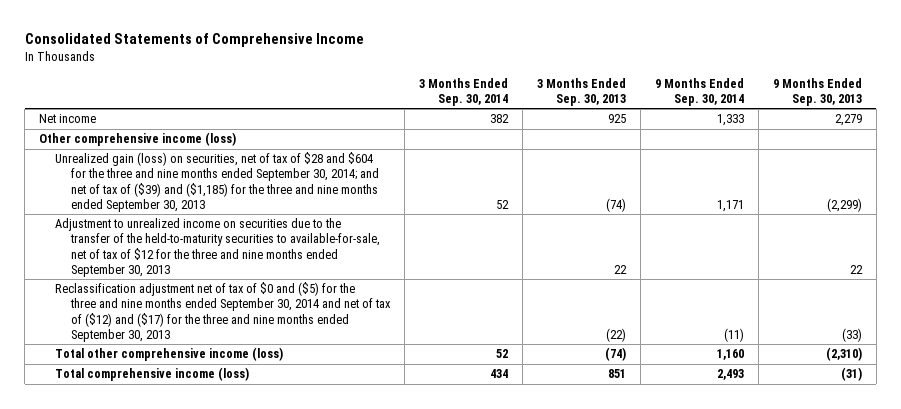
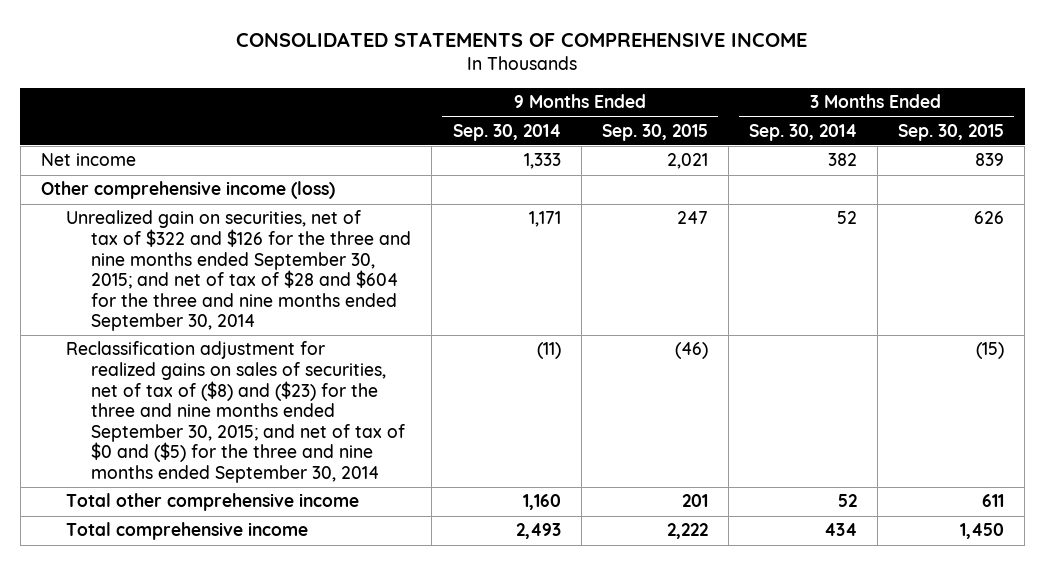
- Consolidated Statements of Comprehensive Income
+ CONSOLIDATED STATEMENTS OF COMPREHENSIVE INCOME
- | 3 Months Ended Sep. 30, 2014 | 3 Months Ended Sep. 30, 2013 | 9 Months Ended Sep. 30, 2014 | 9 Months Ended Sep. 30, 2013
+ | 9 Months Ended Sep. 30, 2014 | 9 Months Ended Sep. 30, 2015 | 3 Months Ended Sep. 30, 2014 | 3 Months Ended Sep. 30, 2015
- Unrealized gain (loss) on securities, net of tax of $28 and $604 for the three and nine months ended September 30, 2014; and net of tax of ($39) and ($1,185) for the three and nine months ended September 30, 2013 | 52 | (74) | 1,171 | (2,299)
- Adjustment to unrealized income on securities due to the transfer of the held-to-maturity securities to available-for-sale, net of tax of $12 for the three and nine months ended September 30, 2013 | | 22 | | 22
- Reclassification adjustment net of tax of $0 and ($5) for the three and nine months ended September 30, 2014 and net of tax of ($12) and ($17) for the three and nine months ended September 30, 2013 | | (22) | (11) | (33)
- Total other comprehensive income (loss) | 52 | (74) | 1,160 | (2,310)
- Total comprehensive income (loss) | 434 | 851 | 2,493 | (31)
+ Unrealized gain on securities, net of tax of $322 and $126 for the three and nine months ended September 30, 2015; and net of tax of $28 and $604 for the three and nine months ended September 30, 2014 | 1,171 | 247 | 52 | 626
+ Reclassification adjustment for realized gains on sales of securities, net of tax of ($8) and ($23) for the three and nine months ended September 30, 2015; and net of tax of $0 and ($5) for the three and nine months ended September 30, 2014 | (11) | (46) | | (15)
+ Total other comprehensive income | 1,160 | 201 | 52 | 611
+ Total comprehensive income | 2,493 | 2,222 | 434 | 1,450

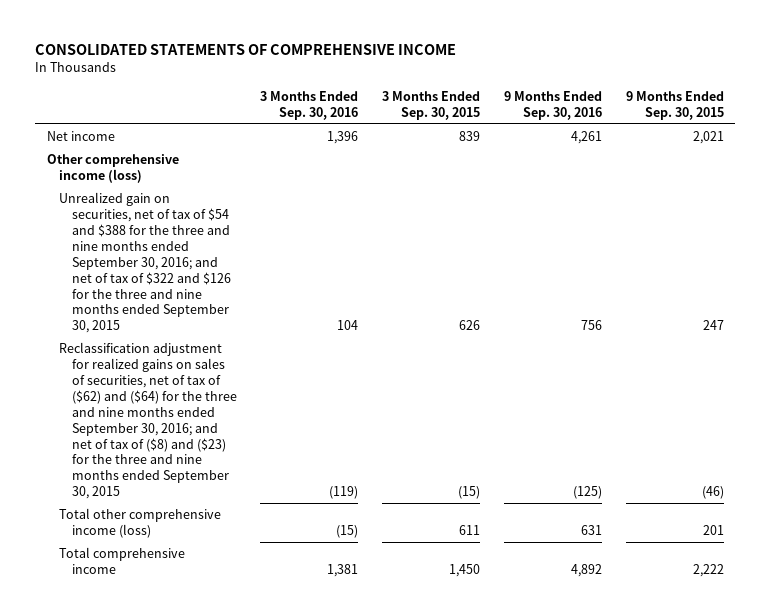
- | 9 Months Ended Sep. 30, 2014 | 9 Months Ended Sep. 30, 2015 | 3 Months Ended Sep. 30, 2014 | 3 Months Ended Sep. 30, 2015
+ | 3 Months Ended Sep. 30, 2016 | 3 Months Ended Sep. 30, 2015 | 9 Months Ended Sep. 30, 2016 | 9 Months Ended Sep. 30, 2015
- Unrealized gain on securities, net of tax of $322 and $126 for the three and nine months ended September 30, 2015; and net of tax of $28 and $604 for the three and nine months ended September 30, 2014 | 1,171 | 247 | 52 | 626
- Reclassification adjustment for realized gains on sales of securities, net of tax of ($8) and ($23) for the three and nine months ended September 30, 2015; and net of tax of $0 and ($5) for the three and nine months ended September 30, 2014 | (11) | (46) | | (15)
- Total other comprehensive income | 1,160 | 201 | 52 | 611
+ Unrealized gain on securities, net of tax of $54 and $388 for the three and nine months ended September 30, 2016; and net of tax of $322 and $126 for the three and nine months ended September 30, 2015 | 104 | 626 | 756 | 247
+ Reclassification adjustment for realized gains on sales of securities, net of tax of ($62) and ($64) for the three and nine months ended September 30, 2016; and net of tax of ($8) and ($23) for the three and nine months ended September 30, 2015 | (119) | (15) | (125) | (46)
+ Total other comprehensive income (loss) | (15) | 611 | 631 | 201

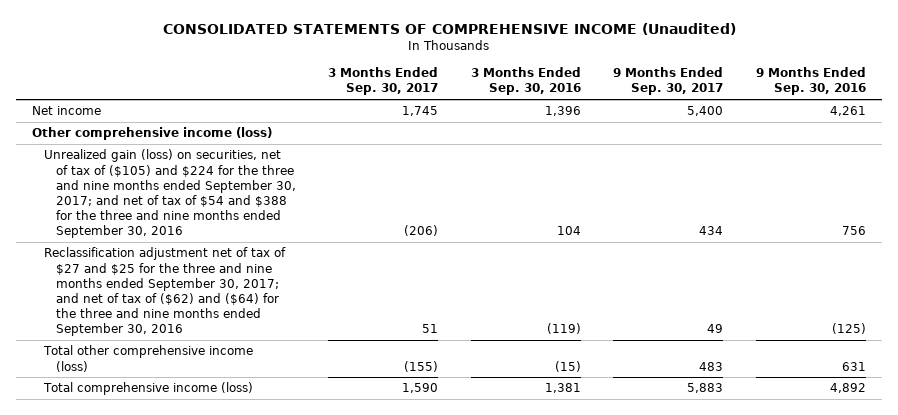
- CONSOLIDATED STATEMENTS OF COMPREHENSIVE INCOME
+ CONSOLIDATED STATEMENTS OF COMPREHENSIVE INCOME (Unaudited)
- | 3 Months Ended Sep. 30, 2016 | 3 Months Ended Sep. 30, 2015 | 9 Months Ended Sep. 30, 2016 | 9 Months Ended Sep. 30, 2015
+ | 3 Months Ended Sep. 30, 2017 | 3 Months Ended Sep. 30, 2016 | 9 Months Ended Sep. 30, 2017 | 9 Months Ended Sep. 30, 2016
- Unrealized gain on securities, net of tax of $54 and $388 for the three and nine months ended September 30, 2016; and net of tax of $322 and $126 for the three and nine months ended September 30, 2015 | 104 | 626 | 756 | 247
- Reclassification adjustment for realized gains on sales of securities, net of tax of ($62) and ($64) for the three and nine months ended September 30, 2016; and net of tax of ($8) and ($23) for the three and nine months ended September 30, 2015 | (119) | (15) | (125) | (46)
+ Unrealized gain (loss) on securities, net of tax of ($105) and $224 for the three and nine months ended September 30, 2017; and net of tax of $54 and $388 for the three and nine months ended September 30, 2016 | (206) | 104 | 434 | 756
+ Reclassification adjustment net of tax of $27 and $25 for the three and nine months ended September 30, 2017; and net of tax of ($62) and ($64) for the three and nine months ended September 30, 2016 | 51 | (119) | 49 | (125)
- Total comprehensive income | 1,381 | 1,450 | 4,892 | 2,222
+ Total comprehensive income (loss) | 1,590 | 1,381 | 5,883 | 4,892

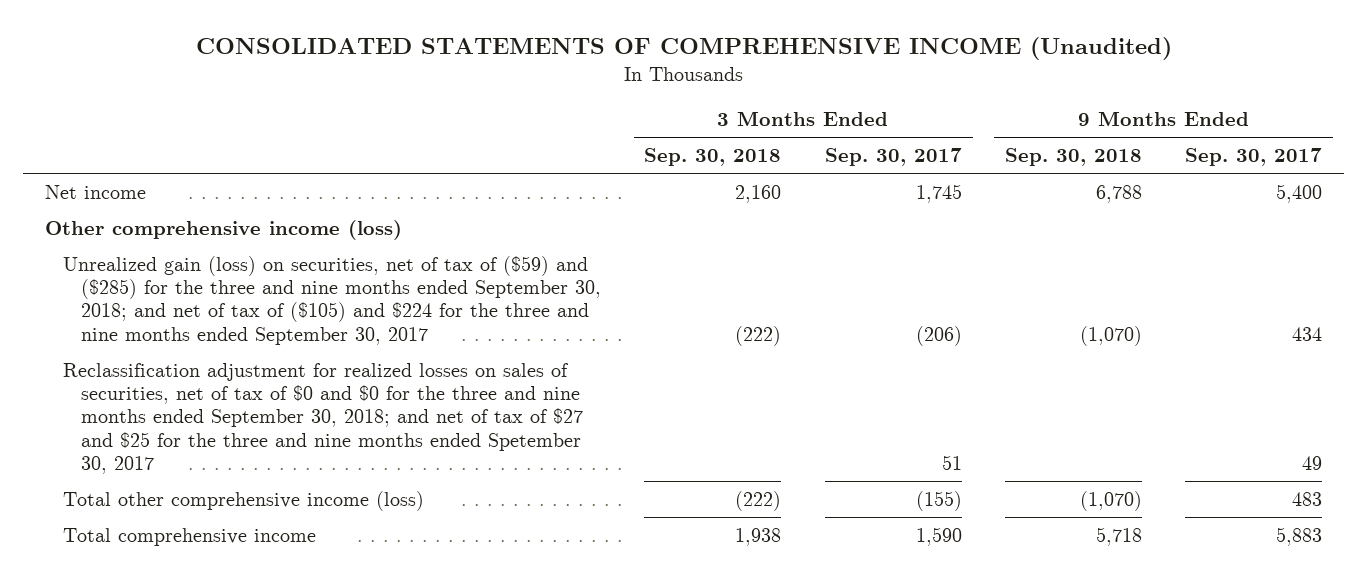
- | 3 Months Ended Sep. 30, 2017 | 3 Months Ended Sep. 30, 2016 | 9 Months Ended Sep. 30, 2017 | 9 Months Ended Sep. 30, 2016
+ | 3 Months Ended Sep. 30, 2018 | 3 Months Ended Sep. 30, 2017 | 9 Months Ended Sep. 30, 2018 | 9 Months Ended Sep. 30, 2017
- Unrealized gain (loss) on securities, net of tax of ($105) and $224 for the three and nine months ended September 30, 2017; and net of tax of $54 and $388 for the three and nine months ended September 30, 2016 | (206) | 104 | 434 | 756
- Reclassification adjustment net of tax of $27 and $25 for the three and nine months ended September 30, 2017; and net of tax of ($62) and ($64) for the three and nine months ended September 30, 2016 | 51 | (119) | 49 | (125)
+ Unrealized gain (loss) on securities, net of tax of ($59) and ($285) for the three and nine months ended September 30, 2018; and net of tax of ($105) and $224 for the three and nine months ended September 30, 2017 | (222) | (206) | (1,070) | 434
+ Reclassification adjustment for realized losses on sales of securities, net of tax of $0 and $0 for the three and nine months ended September 30, 2018; and net of tax of $27 and $25 for the three and nine months ended Spetember 30, 2017 | | 51 | | 49
- Total comprehensive income (loss) | 1,590 | 1,381 | 5,883 | 4,892
+ Total comprehensive income | 1,938 | 1,590 | 5,718 | 5,883

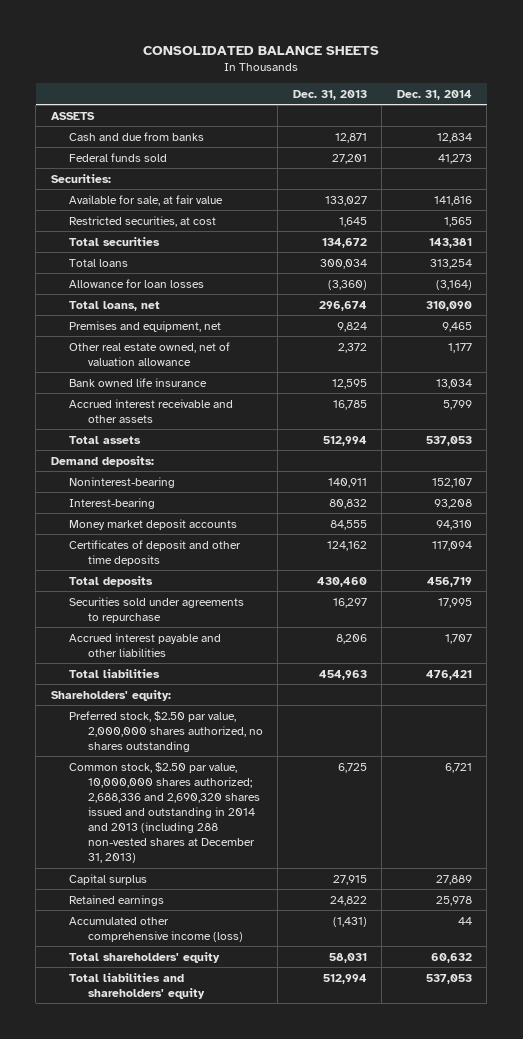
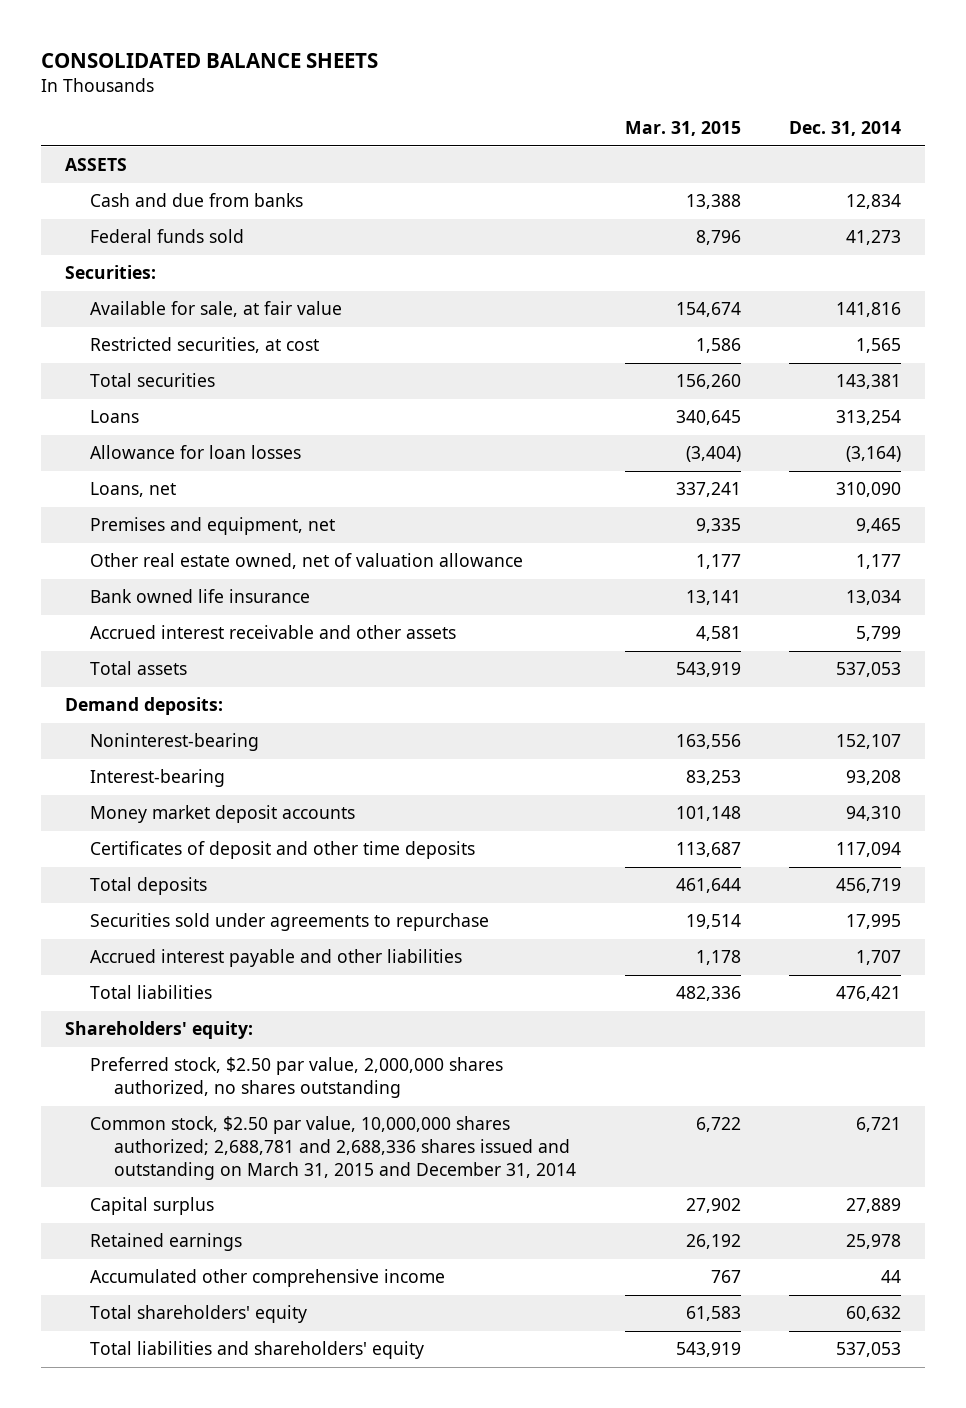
- | Dec. 31, 2013 | Dec. 31, 2014
+ | Mar. 31, 2015 | Dec. 31, 2014
- Total loans | 300,034 | 313,254
+ Loans | 340,645 | 313,254
- Total loans, net | 296,674 | 310,090
+ Loans, net | 337,241 | 310,090
- Common stock, $2.50 par value, 10,000,000 shares authorized; 2,688,336 and 2,690,320 shares issued and outstanding in 2014 and 2013 (including 288 non-vested shares at December 31, 2013) | 6,725 | 6,721
+ Common stock, $2.50 par value, 10,000,000 shares authorized; 2,688,781 and 2,688,336 shares issued and outstanding on March 31, 2015 and December 31, 2014 | 6,722 | 6,721
- Accumulated other comprehensive income (loss) | (1,431) | 44
+ Accumulated other comprehensive income | 767 | 44

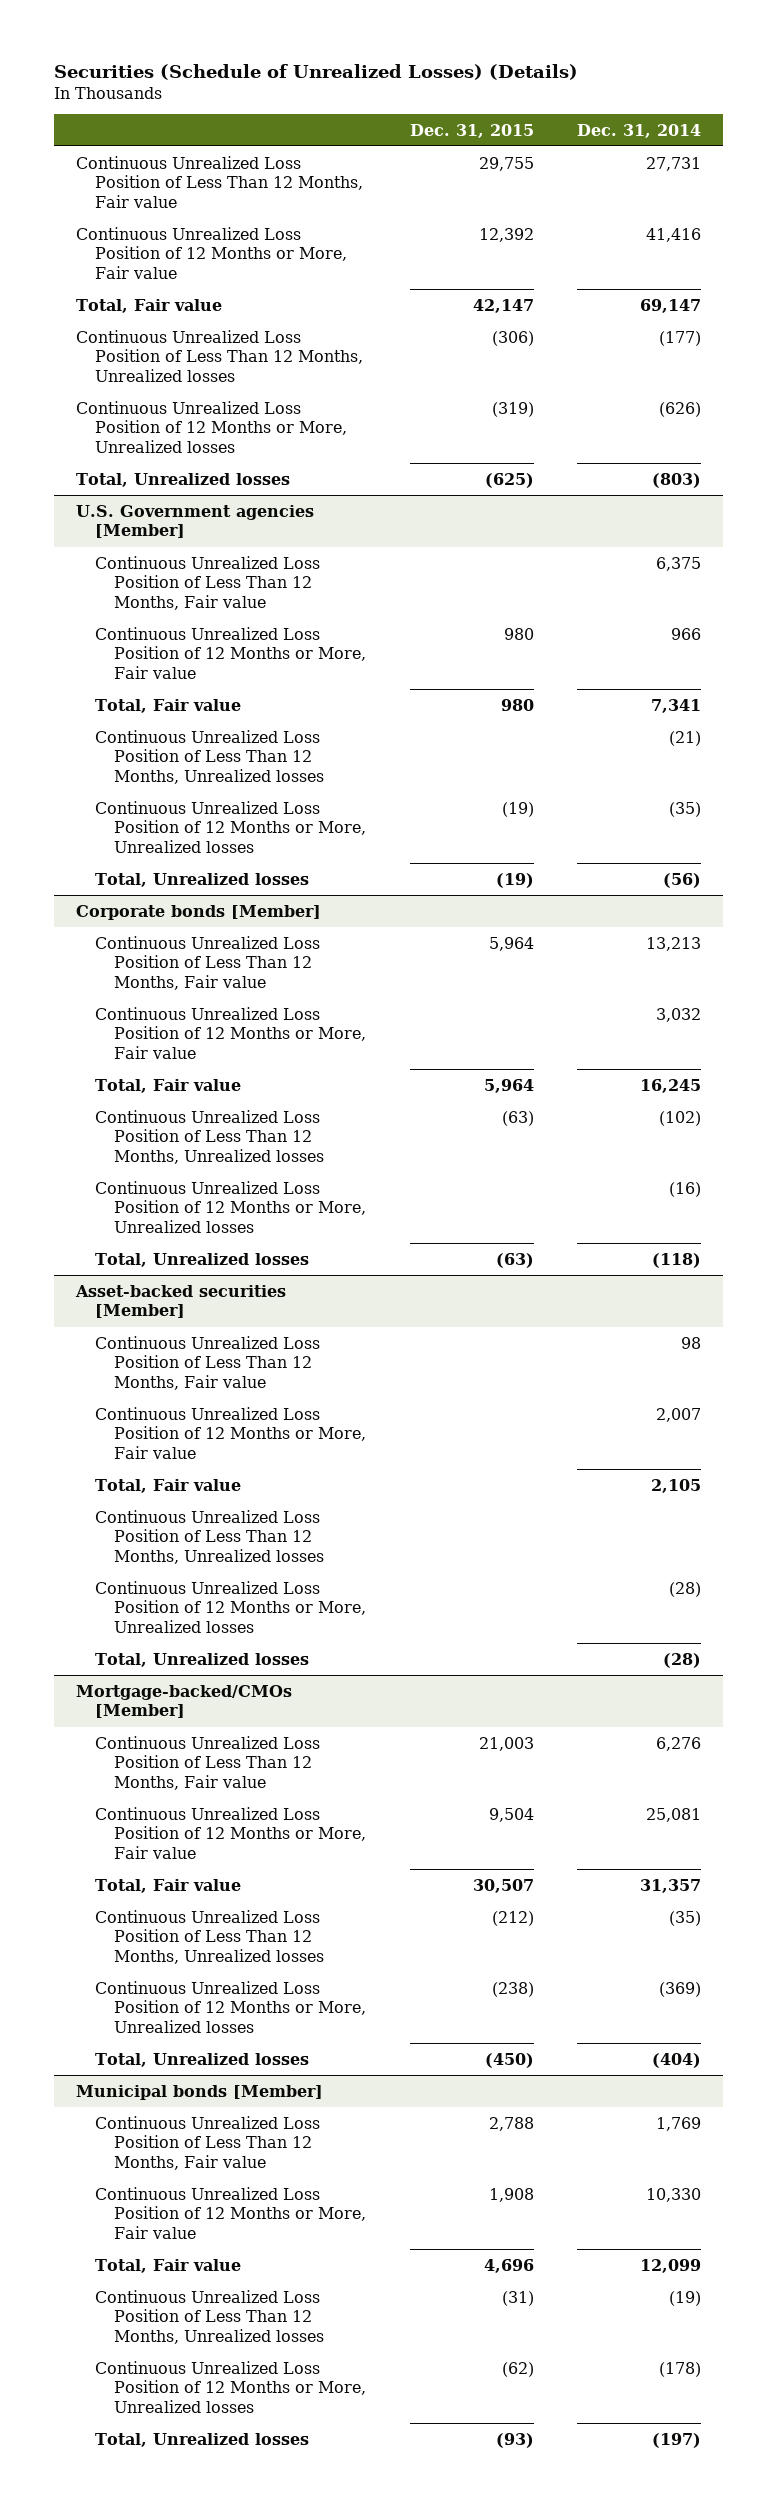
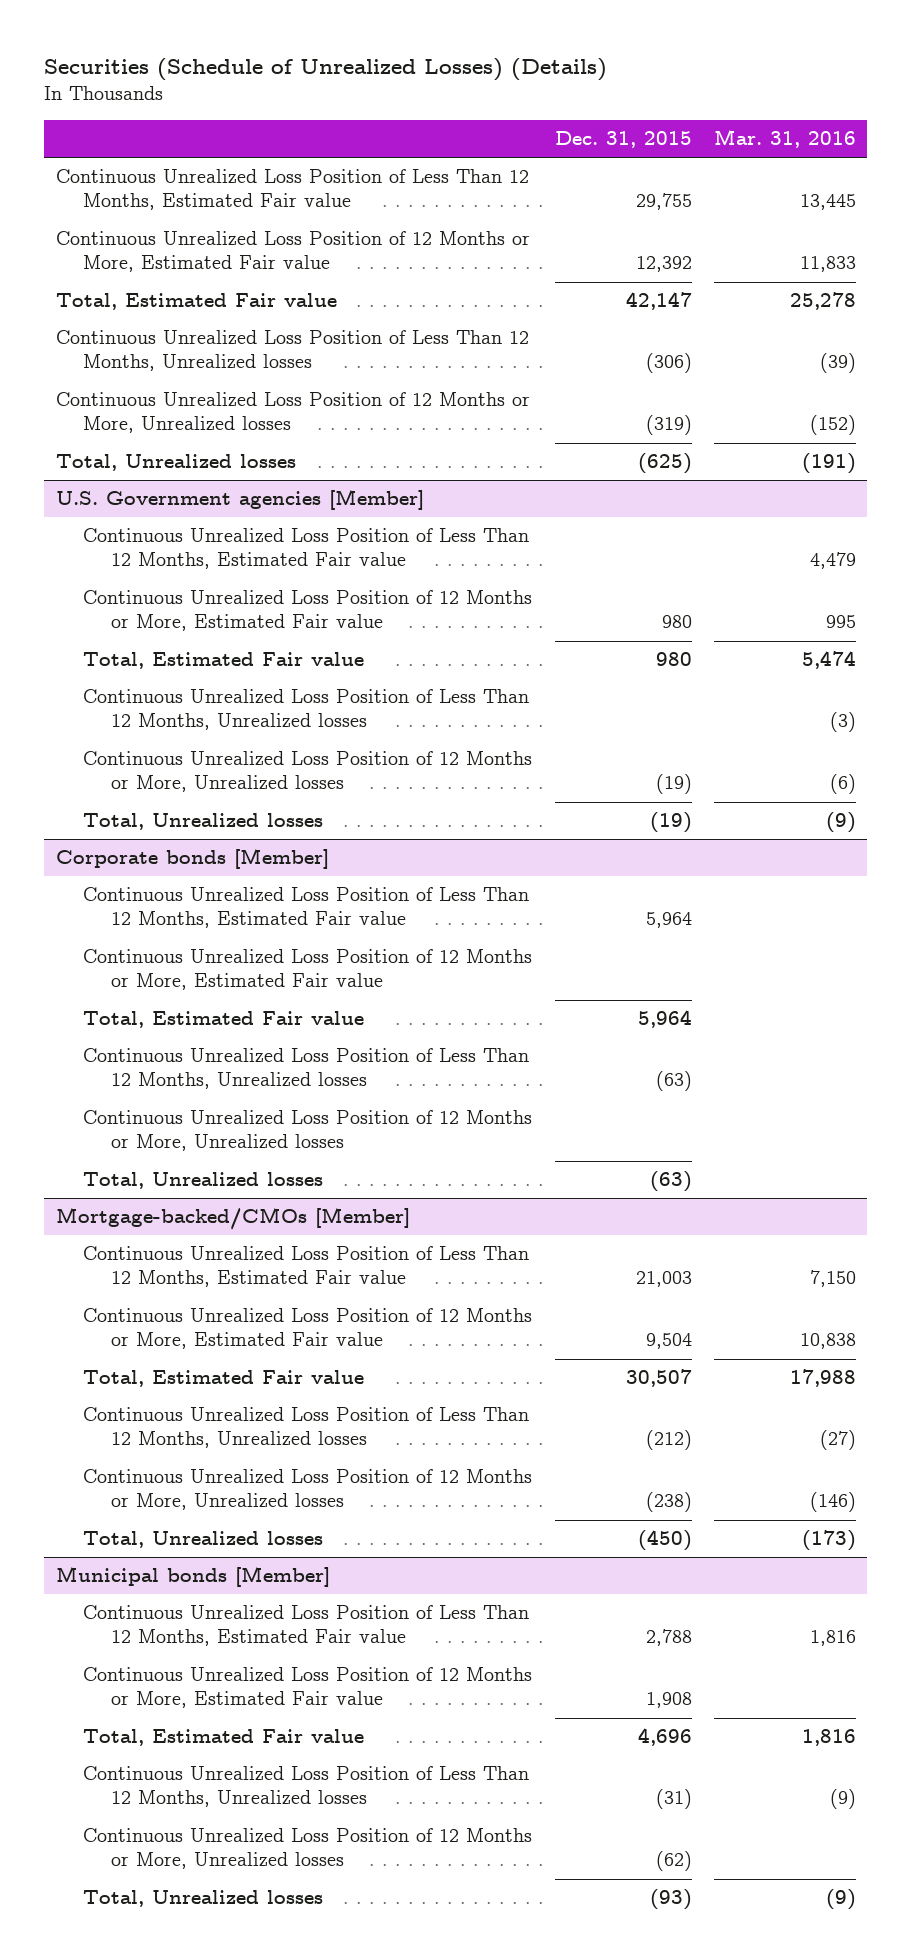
- | Dec. 31, 2015 | Dec. 31, 2014
+ | Dec. 31, 2015 | Mar. 31, 2016
- Continuous Unrealized Loss Position of Less Than 12 Months, Fair value | 29,755 | 27,731
- Continuous Unrealized Loss Position of 12 Months or More, Fair value | 12,392 | 41,416
- Total, Fair value | 42,147 | 69,147
+ Continuous Unrealized Loss Position of Less Than 12 Months, Estimated Fair value | 29,755 | 13,445
+ Continuous Unrealized Loss Position of 12 Months or More, Estimated Fair value | 12,392 | 11,833
+ Total, Estimated Fair value | 42,147 | 25,278
@ U.S. Government agencies [Member]
- Continuous Unrealized Loss Position of Less Than 12 Months, Fair value | | 6,375
- Continuous Unrealized Loss Position of 12 Months or More, Fair value | 980 | 966
- Total, Fair value | 980 | 7,341
+ Continuous Unrealized Loss Position of Less Than 12 Months, Estimated Fair value | | 4,479
+ Continuous Unrealized Loss Position of 12 Months or More, Estimated Fair value | 980 | 995
+ Total, Estimated Fair value | 980 | 5,474
@ Corporate bonds [Member]
- Continuous Unrealized Loss Position of Less Than 12 Months, Fair value | 5,964 | 13,213
- Continuous Unrealized Loss Position of 12 Months or More, Fair value | | 3,032
- Total, Fair value | 5,964 | 16,245
+ Continuous Unrealized Loss Position of Less Than 12 Months, Estimated Fair value | 5,964 |
+ Continuous Unrealized Loss Position of 12 Months or More, Estimated Fair value
+ Total, Estimated Fair value | 5,964 |
- Asset-backed securities [Member]
- Continuous Unrealized Loss Position of Less Than 12 Months, Fair value | | 98
- Continuous Unrealized Loss Position of 12 Months or More, Fair value | | 2,007
- Total, Fair value | | 2,105
- Continuous Unrealized Loss Position of Less Than 12 Months, Unrealized losses
- Continuous Unrealized Loss Position of 12 Months or More, Unrealized losses | | (28)
- Total, Unrealized losses | | (28)
@ Mortgage-backed/CMOs [Member]
- Continuous Unrealized Loss Position of Less Than 12 Months, Fair value | 21,003 | 6,276
- Continuous Unrealized Loss Position of 12 Months or More, Fair value | 9,504 | 25,081
- Total, Fair value | 30,507 | 31,357
+ Continuous Unrealized Loss Position of Less Than 12 Months, Estimated Fair value | 21,003 | 7,150
+ Continuous Unrealized Loss Position of 12 Months or More, Estimated Fair value | 9,504 | 10,838
+ Total, Estimated Fair value | 30,507 | 17,988
@ Municipal bonds [Member]
- Continuous Unrealized Loss Position of Less Than 12 Months, Fair value | 2,788 | 1,769
- Continuous Unrealized Loss Position of 12 Months or More, Fair value | 1,908 | 10,330
- Total, Fair value | 4,696 | 12,099
+ Continuous Unrealized Loss Position of Less Than 12 Months, Estimated Fair value | 2,788 | 1,816
+ Continuous Unrealized Loss Position of 12 Months or More, Estimated Fair value | 1,908 |
+ Total, Estimated Fair value | 4,696 | 1,816

